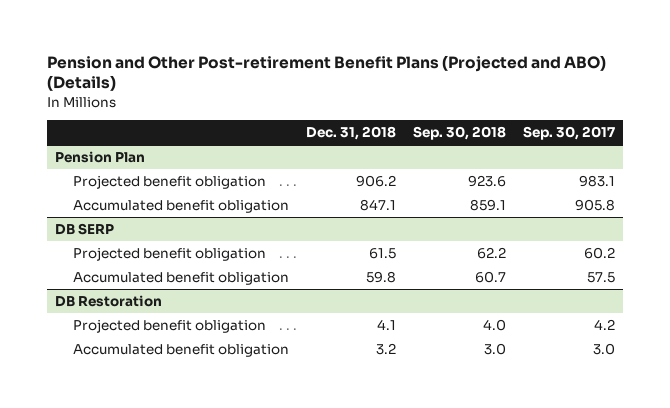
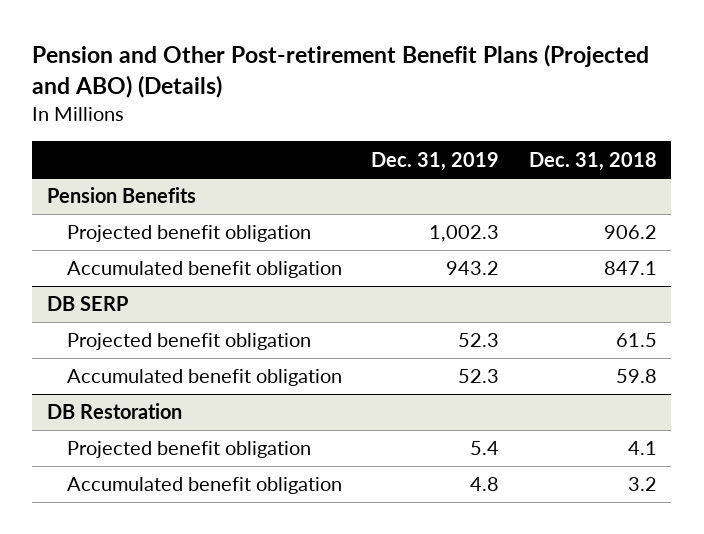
- | Dec. 31, 2018 | Sep. 30, 2018 | Sep. 30, 2017
+ | Dec. 31, 2019 | Dec. 31, 2018
- Pension Plan
+ Pension Benefits

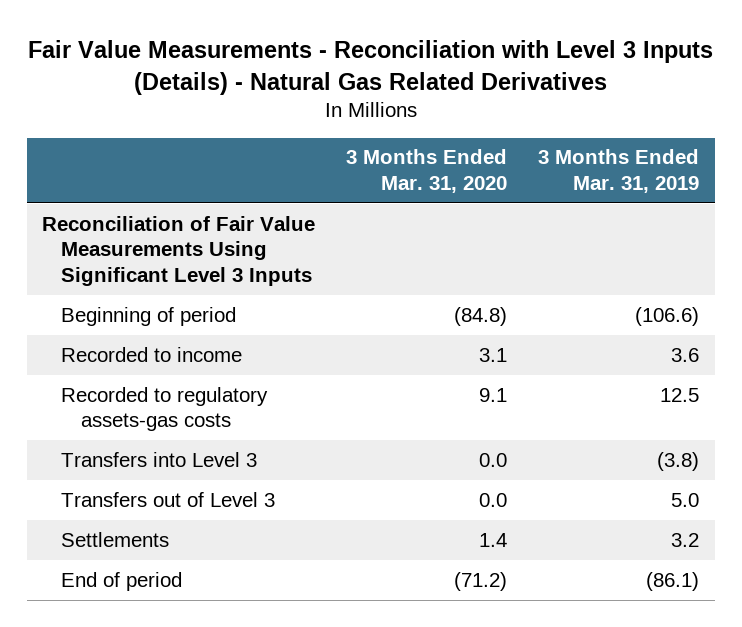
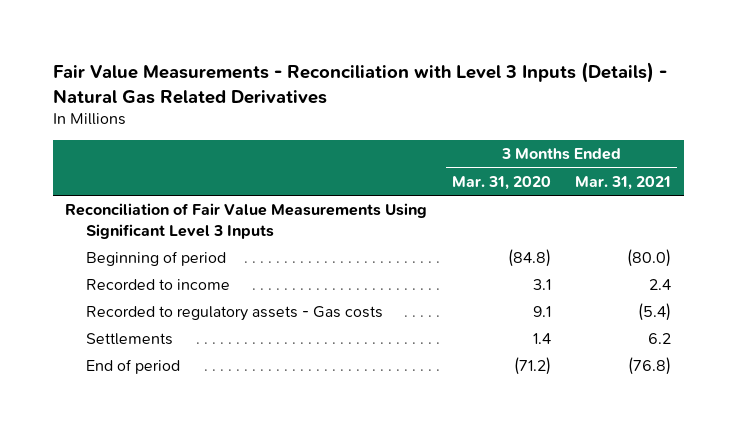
- | 3 Months Ended Mar. 31, 2020 | 3 Months Ended Mar. 31, 2019
+ | 3 Months Ended Mar. 31, 2020 | 3 Months Ended Mar. 31, 2021
- Recorded to regulatory assets-gas costs | 9.1 | 12.5
- Transfers into Level 3 | 0.0 | (3.8)
- Transfers out of Level 3 | 0.0 | 5.0
+ Recorded to regulatory assets - Gas costs | 9.1 | (5.4)

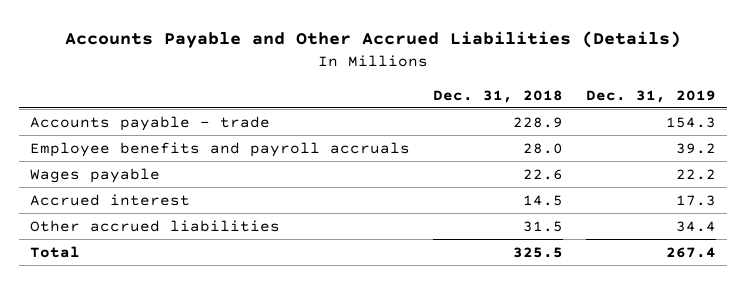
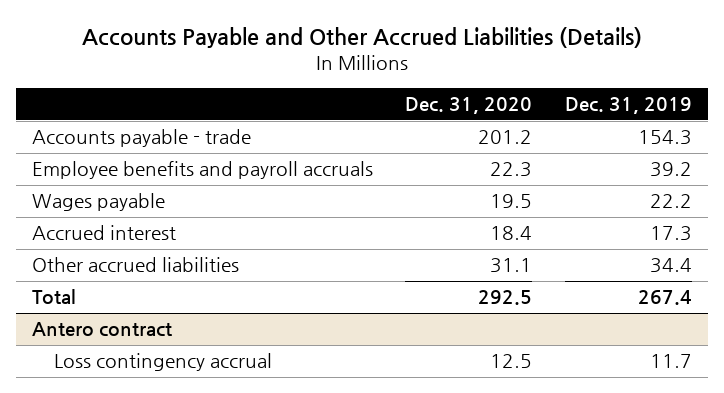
- | Dec. 31, 2018 | Dec. 31, 2019
+ | Dec. 31, 2020 | Dec. 31, 2019
+ Antero contract
+ Loss contingency accrual | 12.5 | 11.7

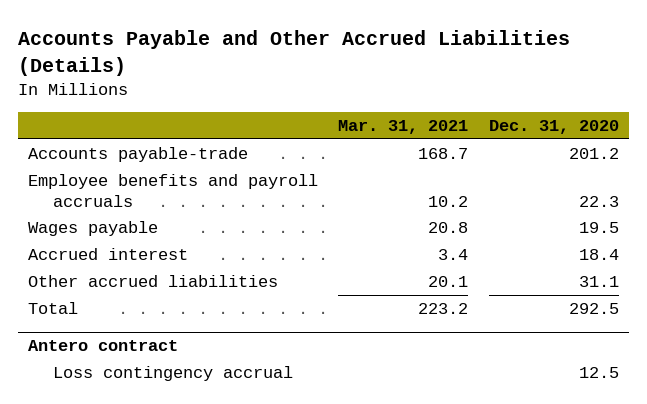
- | Dec. 31, 2020 | Dec. 31, 2019
+ | Mar. 31, 2021 | Dec. 31, 2020
- Accounts payable - trade | 201.2 | 154.3
+ Accounts payable-trade | 168.7 | 201.2

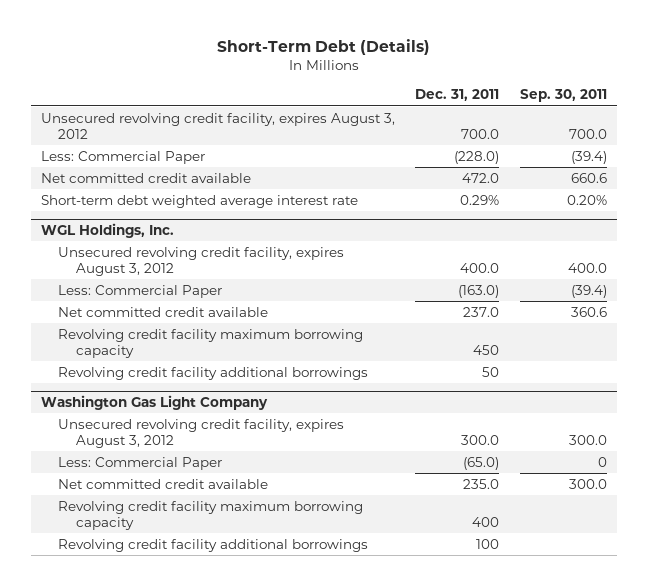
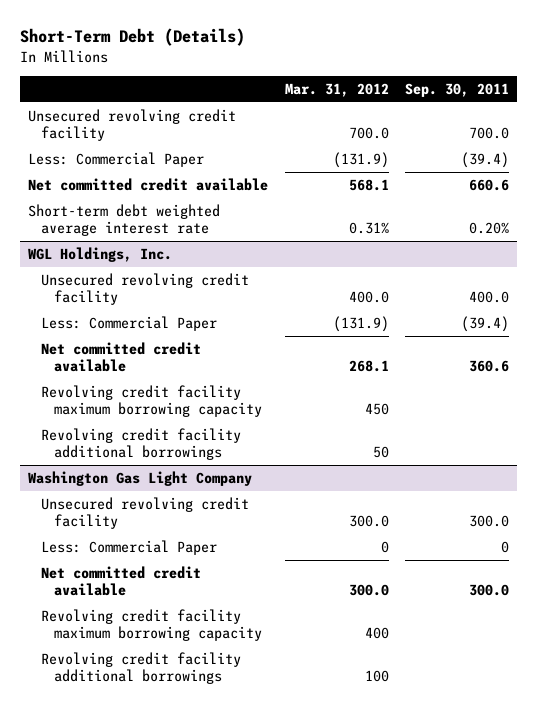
- | Dec. 31, 2011 | Sep. 30, 2011
+ | Mar. 31, 2012 | Sep. 30, 2011
- Unsecured revolving credit facility, expires August 3, 2012 | 700.0 | 700.0
+ Unsecured revolving credit facility | 700.0 | 700.0
@ WGL Holdings, Inc.
- Unsecured revolving credit facility, expires August 3, 2012 | 400.0 | 400.0
+ Unsecured revolving credit facility | 400.0 | 400.0
@ Washington Gas Light Company
- Unsecured revolving credit facility, expires August 3, 2012 | 300.0 | 300.0
+ Unsecured revolving credit facility | 300.0 | 300.0

